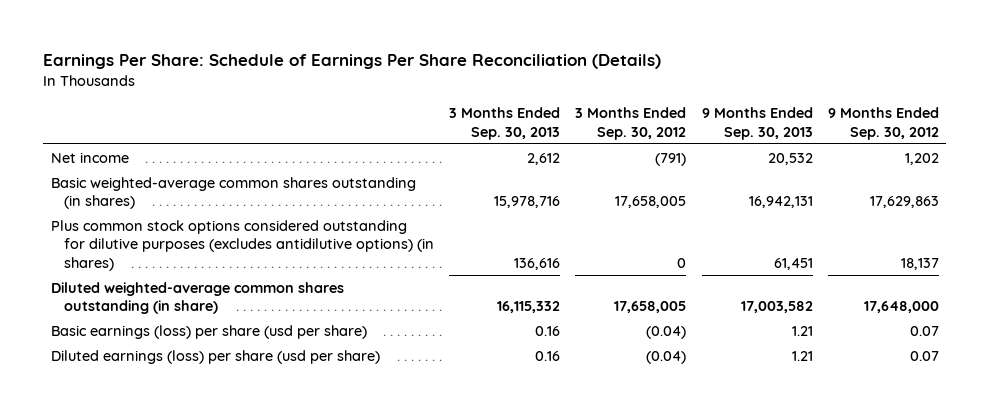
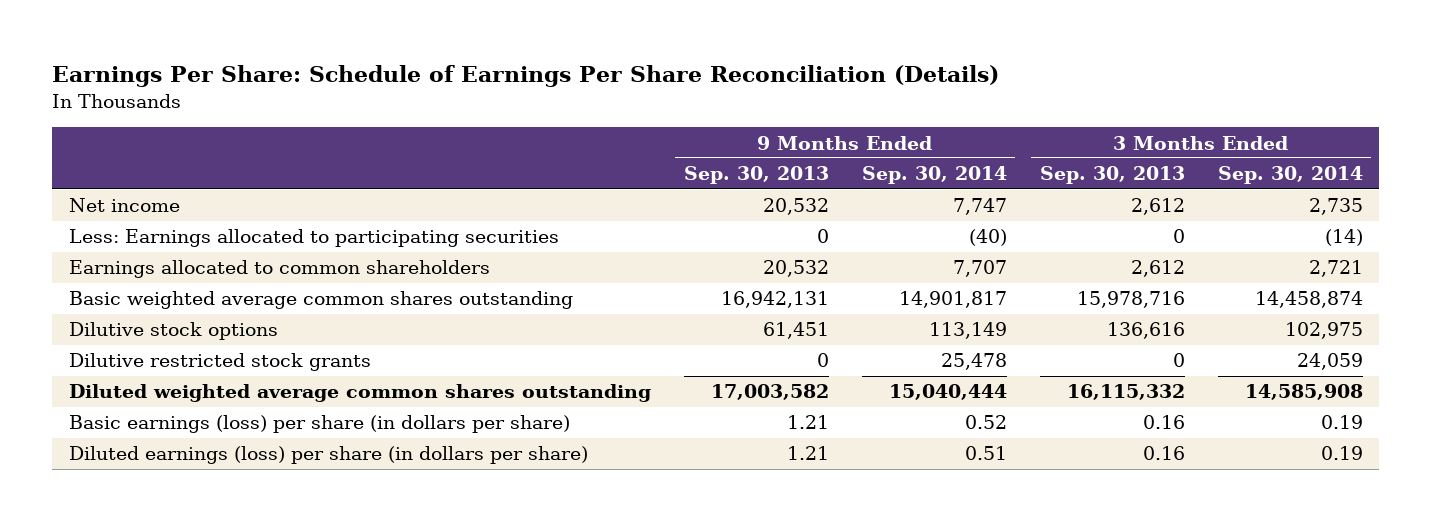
- | 3 Months Ended Sep. 30, 2013 | 3 Months Ended Sep. 30, 2012 | 9 Months Ended Sep. 30, 2013 | 9 Months Ended Sep. 30, 2012
+ | 9 Months Ended Sep. 30, 2013 | 9 Months Ended Sep. 30, 2014 | 3 Months Ended Sep. 30, 2013 | 3 Months Ended Sep. 30, 2014
- Basic weighted-average common shares outstanding (in shares) | 15,978,716 | 17,658,005 | 16,942,131 | 17,629,863
- Plus common stock options considered outstanding for dilutive purposes (excludes antidilutive options) (in shares) | 136,616 | 0 | 61,451 | 18,137
- Diluted weighted-average common shares outstanding (in share) | 16,115,332 | 17,658,005 | 17,003,582 | 17,648,000
- Basic earnings (loss) per share (usd per share) | 0.16 | (0.04) | 1.21 | 0.07
- Diluted earnings (loss) per share (usd per share) | 0.16 | (0.04) | 1.21 | 0.07
+ Less: Earnings allocated to participating securities | 0 | (40) | 0 | (14)
+ Earnings allocated to common shareholders | 20,532 | 7,707 | 2,612 | 2,721
+ Basic weighted average common shares outstanding | 16,942,131 | 14,901,817 | 15,978,716 | 14,458,874
+ Dilutive stock options | 61,451 | 113,149 | 136,616 | 102,975
+ Dilutive restricted stock grants | 0 | 25,478 | 0 | 24,059
+ Diluted weighted average common shares outstanding | 17,003,582 | 15,040,444 | 16,115,332 | 14,585,908
+ Basic earnings (loss) per share (in dollars per share) | 1.21 | 0.52 | 0.16 | 0.19
+ Diluted earnings (loss) per share (in dollars per share) | 1.21 | 0.51 | 0.16 | 0.19

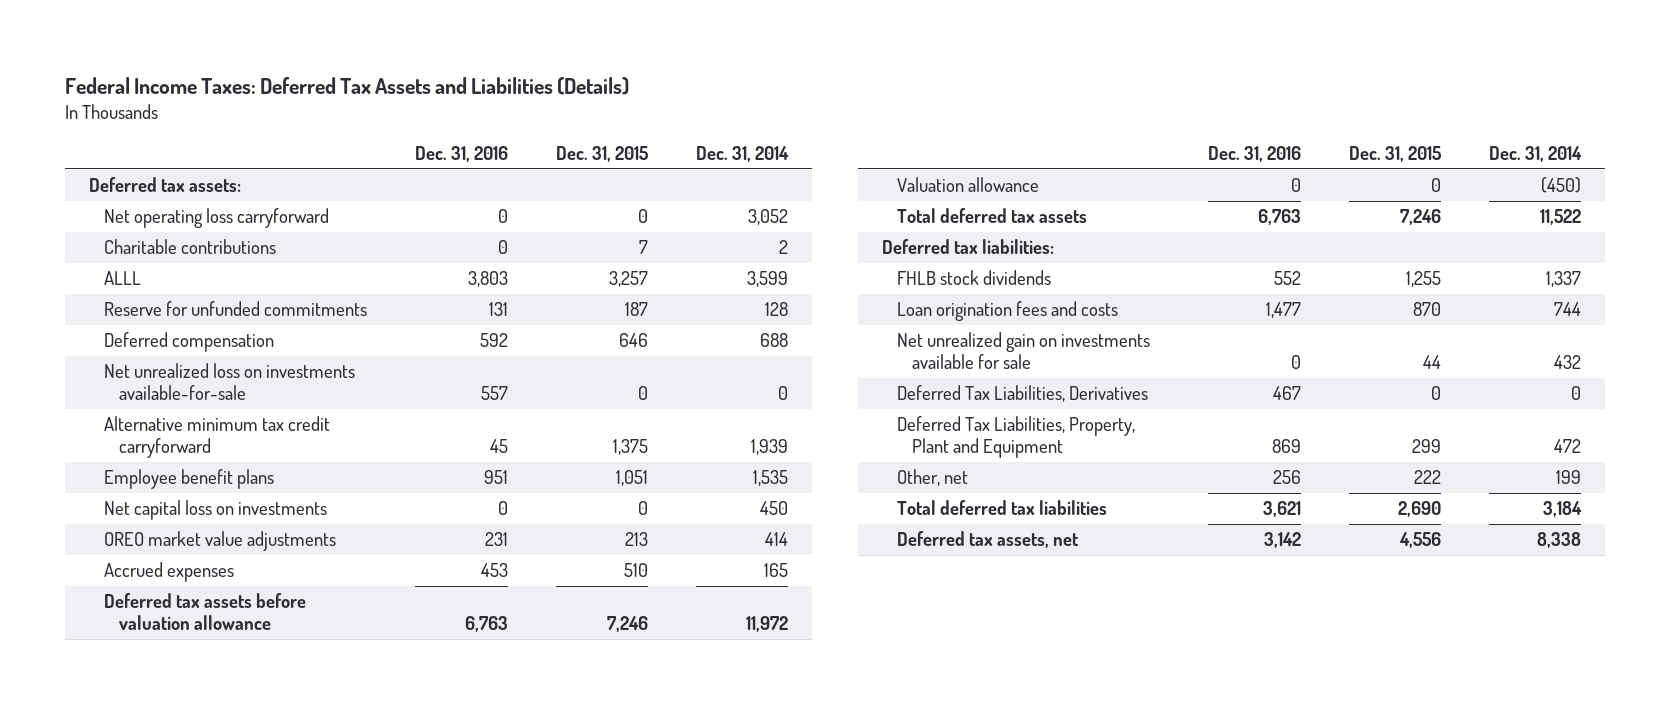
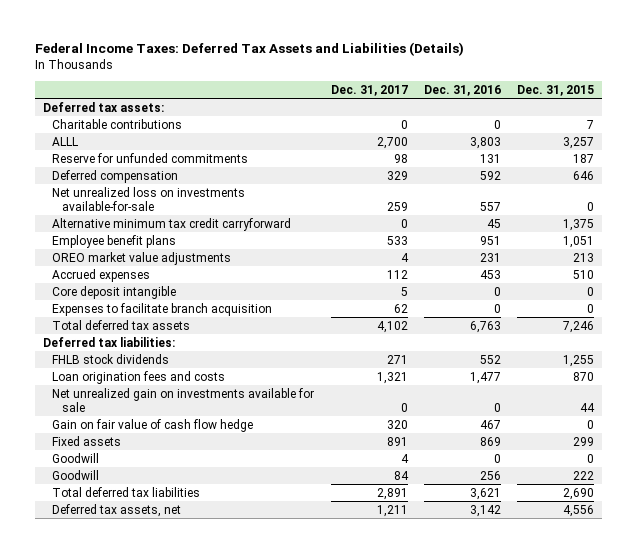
- | Dec. 31, 2016 | Dec. 31, 2015 | Dec. 31, 2014
+ | Dec. 31, 2017 | Dec. 31, 2016 | Dec. 31, 2015
- Net operating loss carryforward | 0 | 0 | 3,052
- Net capital loss on investments | 0 | 0 | 450
- Deferred tax assets before valuation allowance | 6,763 | 7,246 | 11,972
- Valuation allowance | 0 | 0 | (450)
+ Core deposit intangible | 5 | 0 | 0
+ Expenses to facilitate branch acquisition | 62 | 0 | 0
- Deferred Tax Liabilities, Derivatives | 467 | 0 | 0
- Deferred Tax Liabilities, Property, Plant and Equipment | 869 | 299 | 472
- Other, net | 256 | 222 | 199
+ Gain on fair value of cash flow hedge | 320 | 467 | 0
+ Fixed assets | 891 | 869 | 299
+ Goodwill | 4 | 0 | 0
+ Goodwill | 84 | 256 | 222

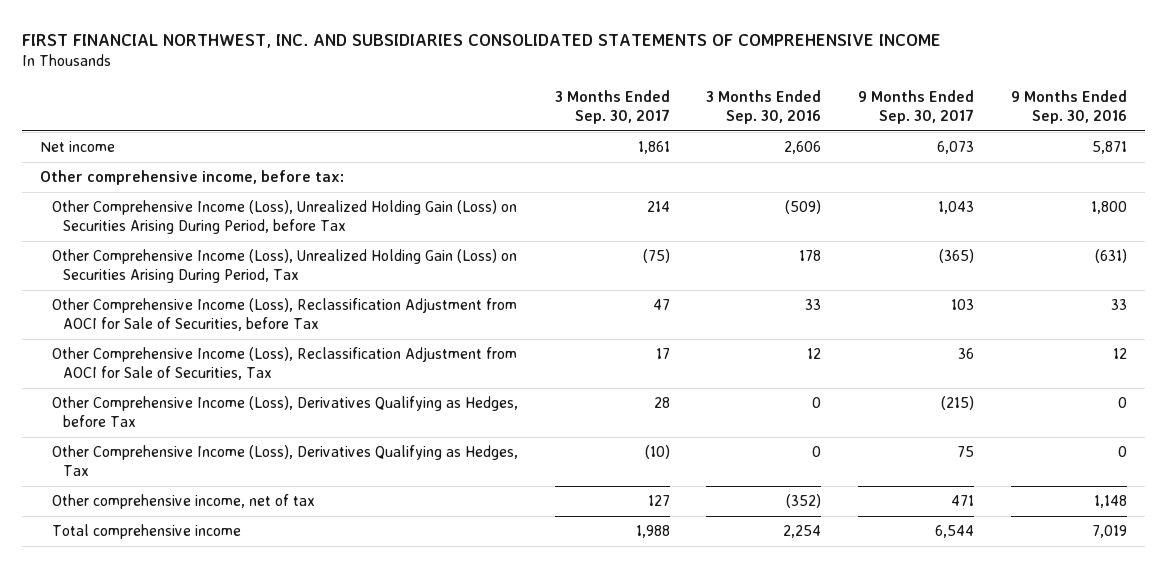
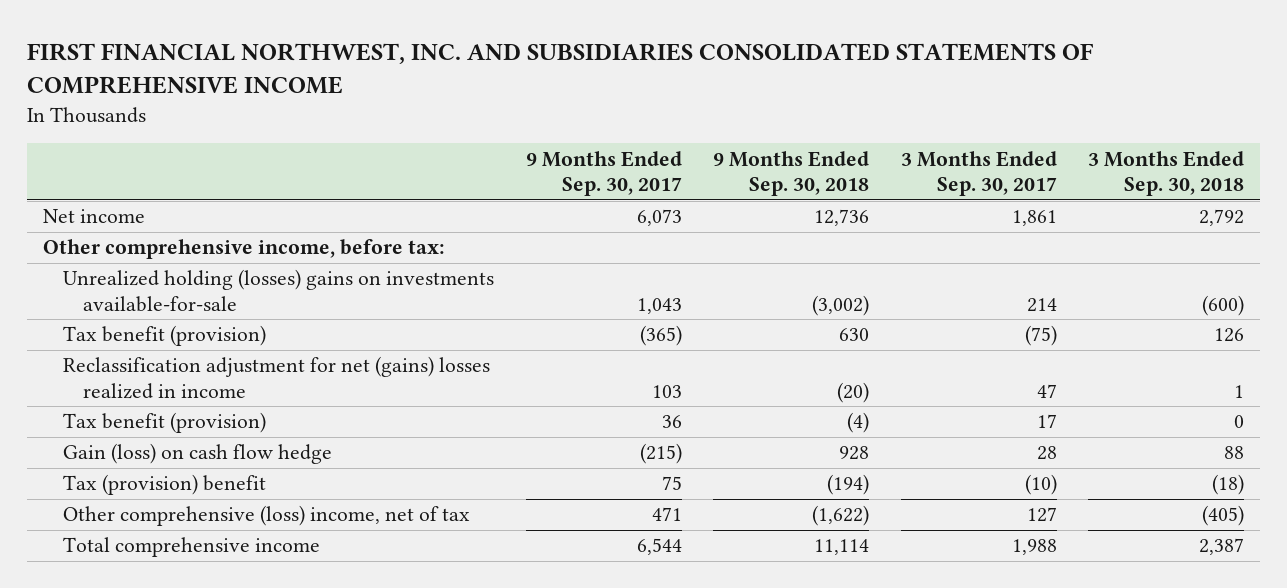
- | 3 Months Ended Sep. 30, 2017 | 3 Months Ended Sep. 30, 2016 | 9 Months Ended Sep. 30, 2017 | 9 Months Ended Sep. 30, 2016
+ | 9 Months Ended Sep. 30, 2017 | 9 Months Ended Sep. 30, 2018 | 3 Months Ended Sep. 30, 2017 | 3 Months Ended Sep. 30, 2018
- Other Comprehensive Income (Loss), Unrealized Holding Gain (Loss) on Securities Arising During Period, before Tax | 214 | (509) | 1,043 | 1,800
- Other Comprehensive Income (Loss), Unrealized Holding Gain (Loss) on Securities Arising During Period, Tax | (75) | 178 | (365) | (631)
- Other Comprehensive Income (Loss), Reclassification Adjustment from AOCI for Sale of Securities, before Tax | 47 | 33 | 103 | 33
- Other Comprehensive Income (Loss), Reclassification Adjustment from AOCI for Sale of Securities, Tax | 17 | 12 | 36 | 12
- Other Comprehensive Income (Loss), Derivatives Qualifying as Hedges, before Tax | 28 | 0 | (215) | 0
- Other Comprehensive Income (Loss), Derivatives Qualifying as Hedges, Tax | (10) | 0 | 75 | 0
- Other comprehensive income, net of tax | 127 | (352) | 471 | 1,148
+ Unrealized holding (losses) gains on investments available-for-sale | 1,043 | (3,002) | 214 | (600)
+ Tax benefit (provision) | (365) | 630 | (75) | 126
+ Reclassification adjustment for net (gains) losses realized in income | 103 | (20) | 47 | 1
+ Tax benefit (provision) | 36 | (4) | 17 | 0
+ Gain (loss) on cash flow hedge | (215) | 928 | 28 | 88
+ Tax (provision) benefit | 75 | (194) | (10) | (18)
+ Other comprehensive (loss) income, net of tax | 471 | (1,622) | 127 | (405)

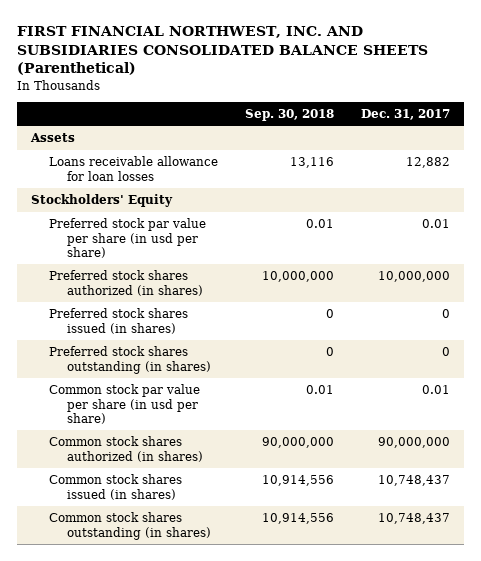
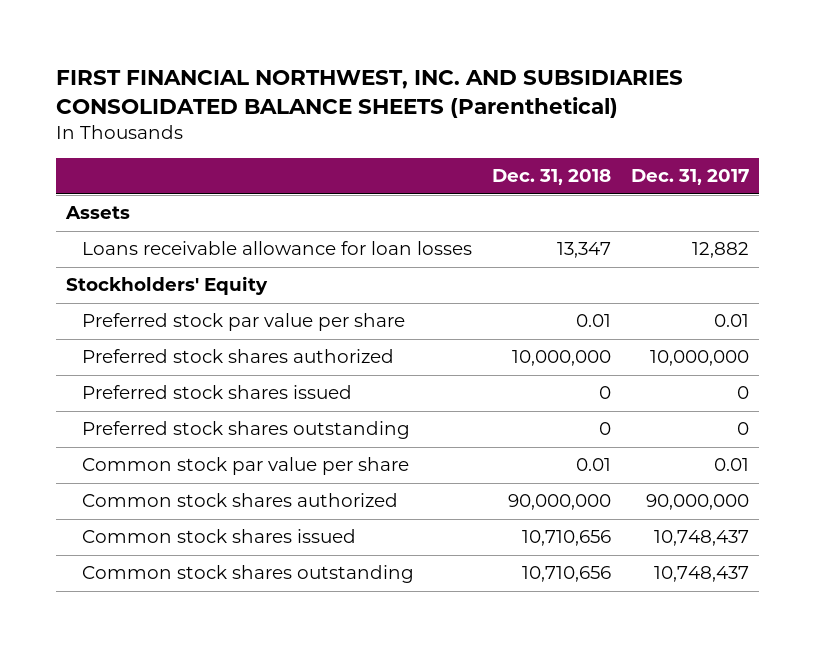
- | Sep. 30, 2018 | Dec. 31, 2017
+ | Dec. 31, 2018 | Dec. 31, 2017
- Preferred stock par value per share (in usd per share) | 0.01 | 0.01
- Preferred stock shares authorized (in shares) | 10,000,000 | 10,000,000
- Preferred stock shares issued (in shares) | 0 | 0
- Preferred stock shares outstanding (in shares) | 0 | 0
- Common stock par value per share (in usd per share) | 0.01 | 0.01
- Common stock shares authorized (in shares) | 90,000,000 | 90,000,000
- Common stock shares issued (in shares) | 10,914,556 | 10,748,437
- Common stock shares outstanding (in shares) | 10,914,556 | 10,748,437
+ Preferred stock par value per share | 0.01 | 0.01
+ Preferred stock shares authorized | 10,000,000 | 10,000,000
+ Preferred stock shares issued | 0 | 0
+ Preferred stock shares outstanding | 0 | 0
+ Common stock par value per share | 0.01 | 0.01
+ Common stock shares authorized | 90,000,000 | 90,000,000
+ Common stock shares issued | 10,710,656 | 10,748,437
+ Common stock shares outstanding | 10,710,656 | 10,748,437

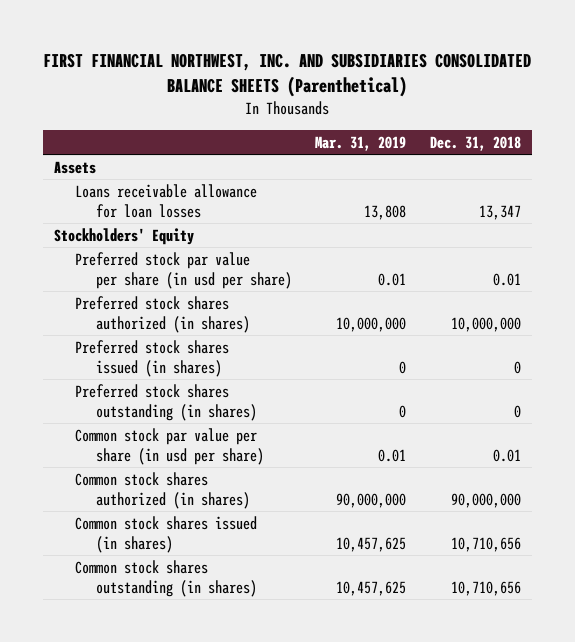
- | Dec. 31, 2018 | Dec. 31, 2017
+ | Mar. 31, 2019 | Dec. 31, 2018
- Preferred stock par value per share | 0.01 | 0.01
- Preferred stock shares authorized | 10,000,000 | 10,000,000
- Preferred stock shares issued | 0 | 0
- Preferred stock shares outstanding | 0 | 0
- Common stock par value per share | 0.01 | 0.01
- Common stock shares authorized | 90,000,000 | 90,000,000
- Common stock shares issued | 10,710,656 | 10,748,437
- Common stock shares outstanding | 10,710,656 | 10,748,437
+ Preferred stock par value per share (in usd per share) | 0.01 | 0.01
+ Preferred stock shares authorized (in shares) | 10,000,000 | 10,000,000
+ Preferred stock shares issued (in shares) | 0 | 0
+ Preferred stock shares outstanding (in shares) | 0 | 0
+ Common stock par value per share (in usd per share) | 0.01 | 0.01
+ Common stock shares authorized (in shares) | 90,000,000 | 90,000,000
+ Common stock shares issued (in shares) | 10,457,625 | 10,710,656
+ Common stock shares outstanding (in shares) | 10,457,625 | 10,710,656

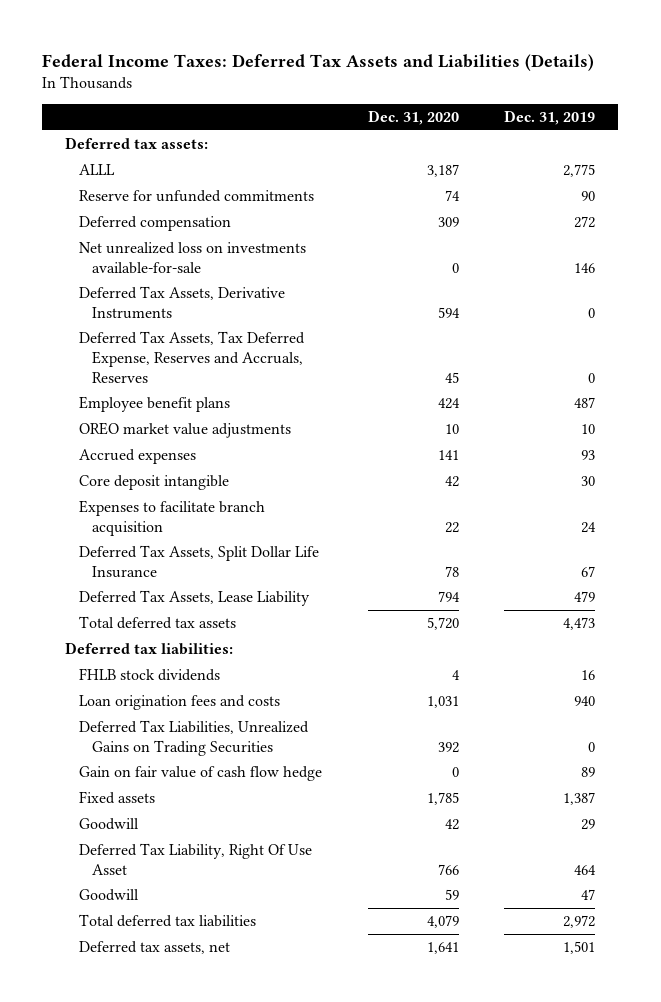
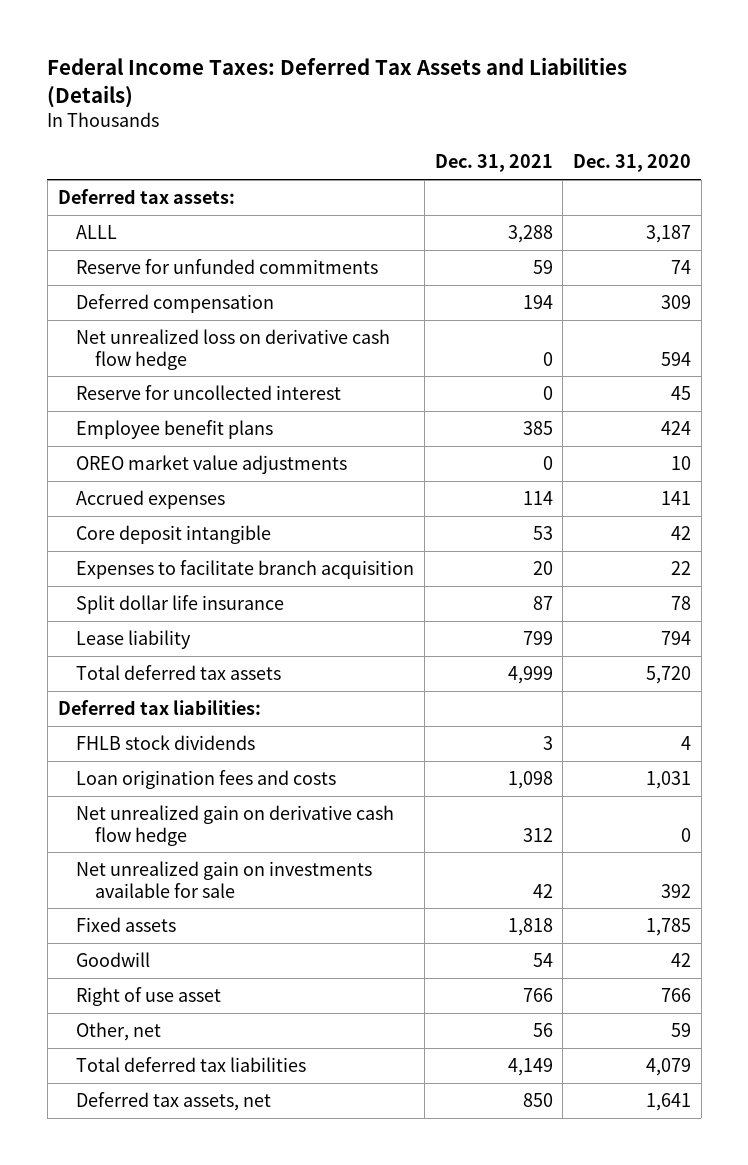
- | Dec. 31, 2020 | Dec. 31, 2019
+ | Dec. 31, 2021 | Dec. 31, 2020
- Net unrealized loss on investments available-for-sale | 0 | 146
- Deferred Tax Assets, Derivative Instruments | 594 | 0
- Deferred Tax Assets, Tax Deferred Expense, Reserves and Accruals, Reserves | 45 | 0
+ Net unrealized loss on derivative cash flow hedge | 0 | 594
+ Reserve for uncollected interest | 0 | 45
- Deferred Tax Assets, Split Dollar Life Insurance | 78 | 67
- Deferred Tax Assets, Lease Liability | 794 | 479
+ Split dollar life insurance | 87 | 78
+ Lease liability | 799 | 794
- Deferred Tax Liabilities, Unrealized Gains on Trading Securities | 392 | 0
- Gain on fair value of cash flow hedge | 0 | 89
+ Net unrealized gain on derivative cash flow hedge | 312 | 0
+ Net unrealized gain on investments available for sale | 42 | 392
- Deferred Tax Liability, Right Of Use Asset | 766 | 464
- Goodwill | 59 | 47
+ Right of use asset | 766 | 766
+ Other, net | 56 | 59

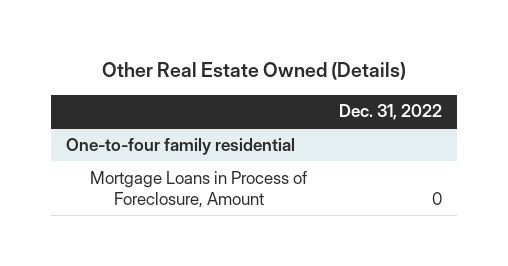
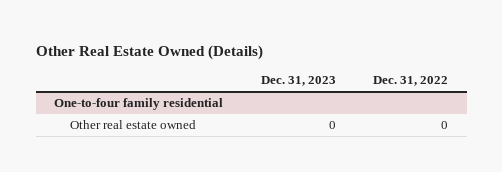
- | Dec. 31, 2022
+ | Dec. 31, 2023 | Dec. 31, 2022
@ One-to-four family residential
- Mortgage Loans in Process of Foreclosure, Amount | 0
+ Other real estate owned | 0 | 0

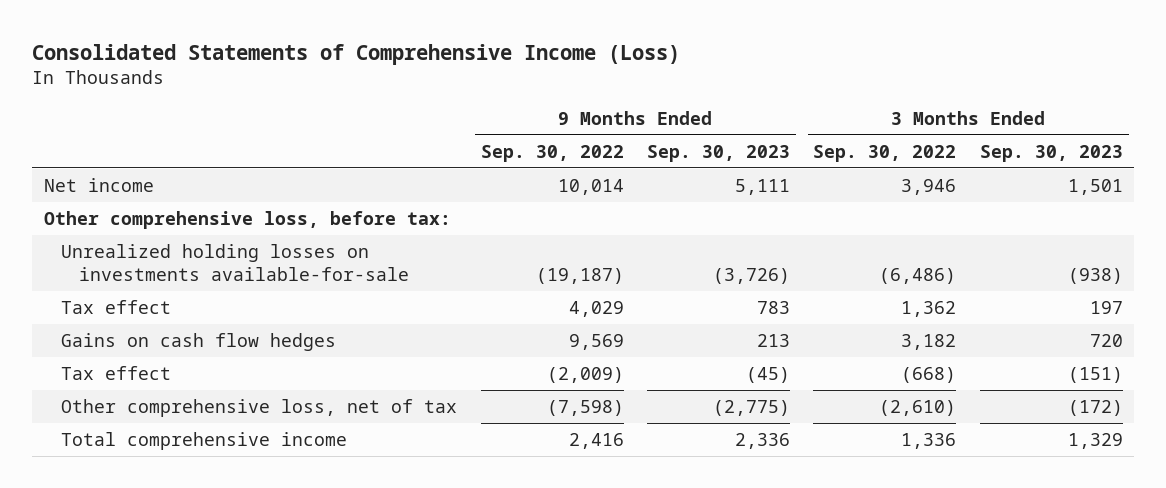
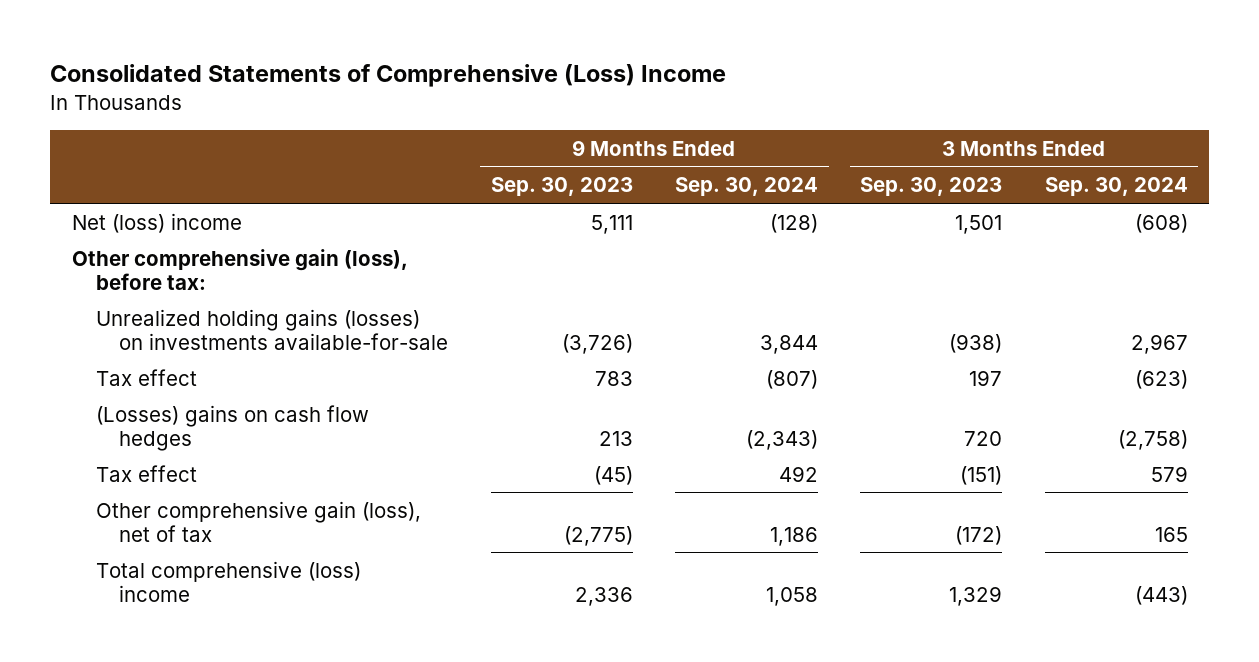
- Consolidated Statements of Comprehensive Income (Loss)
+ Consolidated Statements of Comprehensive (Loss) Income
- | 9 Months Ended Sep. 30, 2022 | 9 Months Ended Sep. 30, 2023 | 3 Months Ended Sep. 30, 2022 | 3 Months Ended Sep. 30, 2023
+ | 9 Months Ended Sep. 30, 2023 | 9 Months Ended Sep. 30, 2024 | 3 Months Ended Sep. 30, 2023 | 3 Months Ended Sep. 30, 2024
- Net income | 10,014 | 5,111 | 3,946 | 1,501
- Other comprehensive loss, before tax:
- Unrealized holding losses on investments available-for-sale | (19,187) | (3,726) | (6,486) | (938)
+ Net (loss) income | 5,111 | (128) | 1,501 | (608)
+ Other comprehensive gain (loss), before tax:
+ Unrealized holding gains (losses) on investments available-for-sale | (3,726) | 3,844 | (938) | 2,967
- Gains on cash flow hedges | 9,569 | 213 | 3,182 | 720
+ (Losses) gains on cash flow hedges | 213 | (2,343) | 720 | (2,758)
- Other comprehensive loss, net of tax | (7,598) | (2,775) | (2,610) | (172)
- Total comprehensive income | 2,416 | 2,336 | 1,336 | 1,329
+ Other comprehensive gain (loss), net of tax | (2,775) | 1,186 | (172) | 165
+ Total comprehensive (loss) income | 2,336 | 1,058 | 1,329 | (443)

